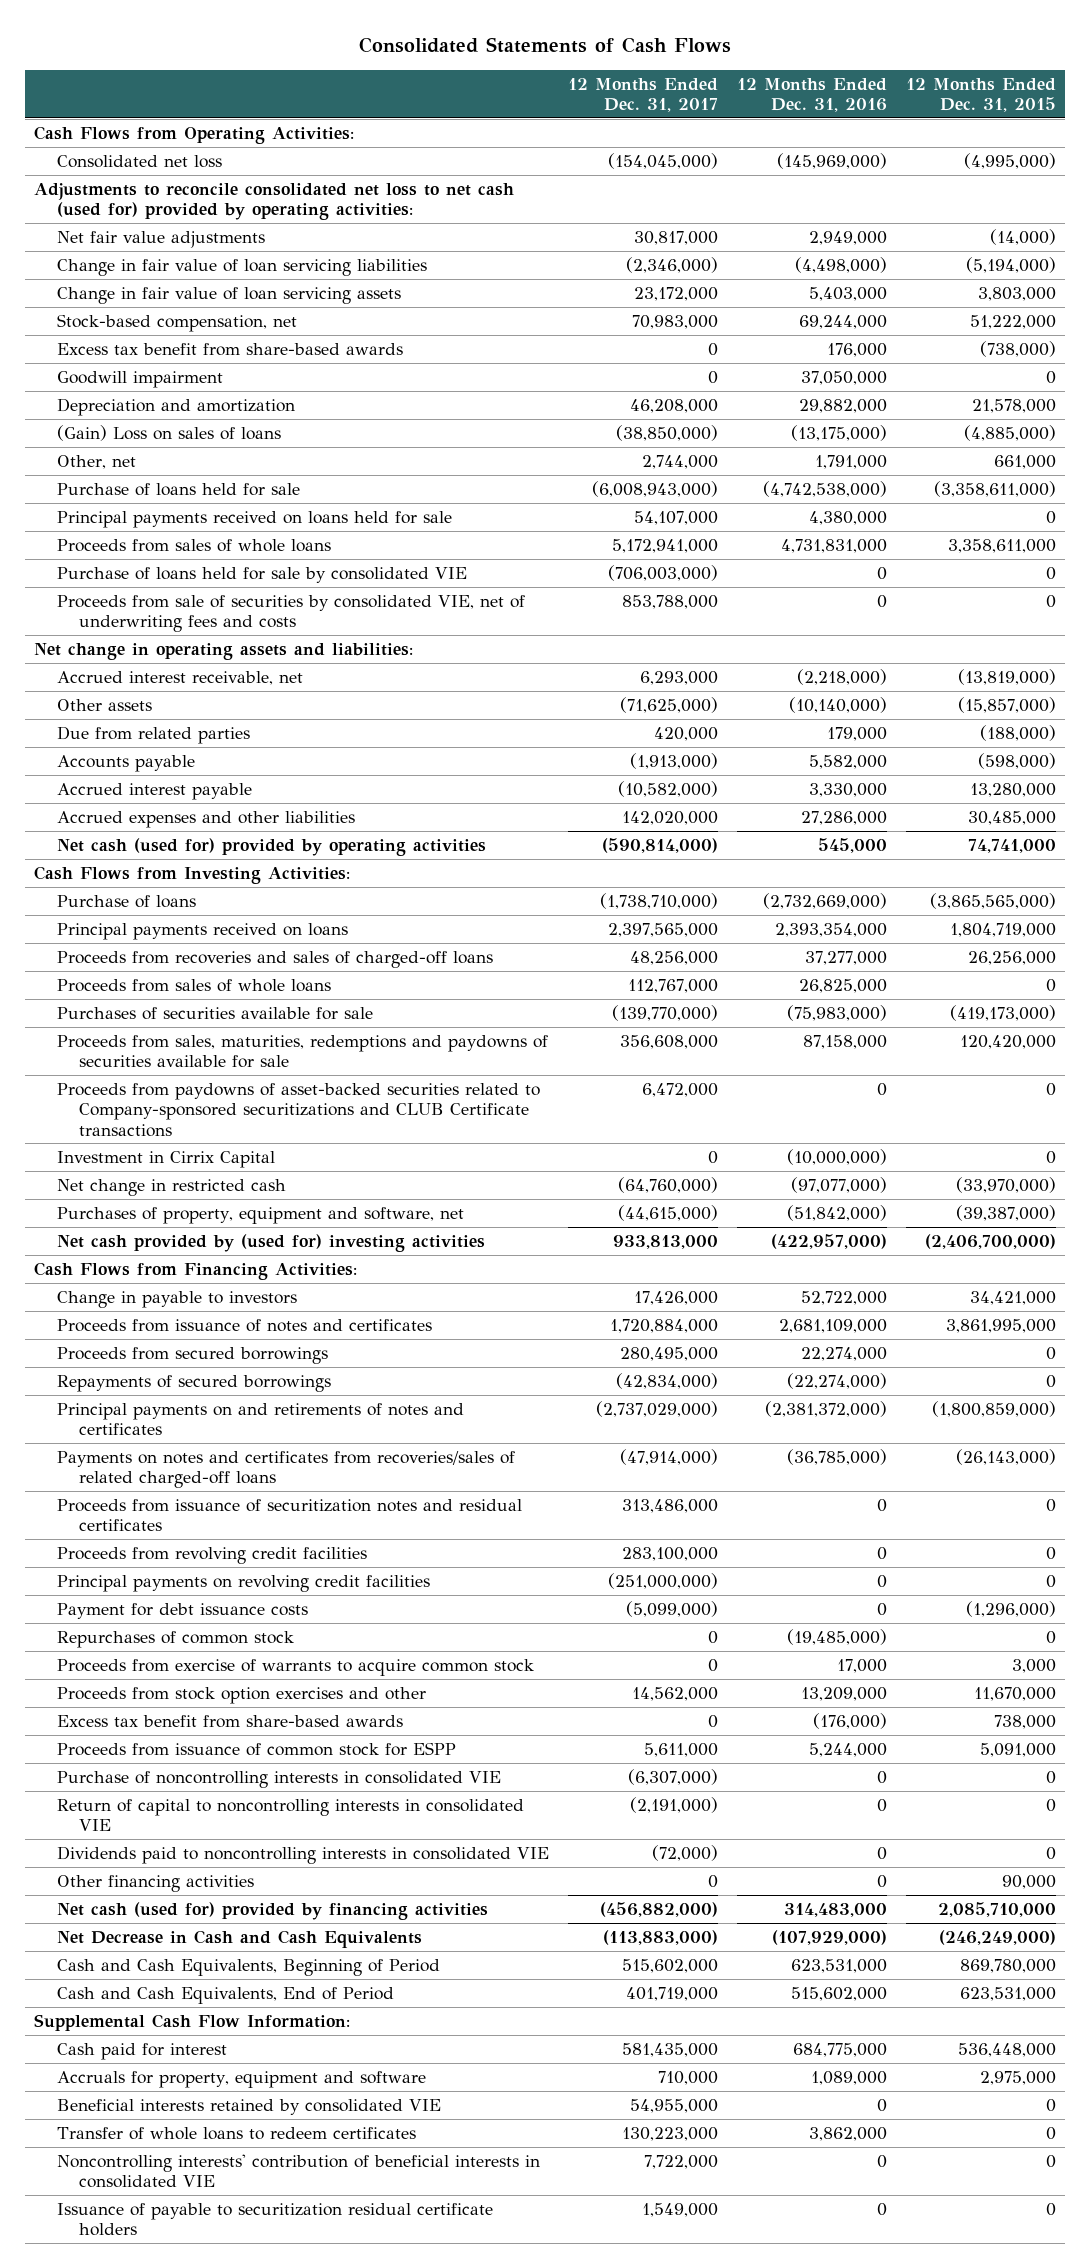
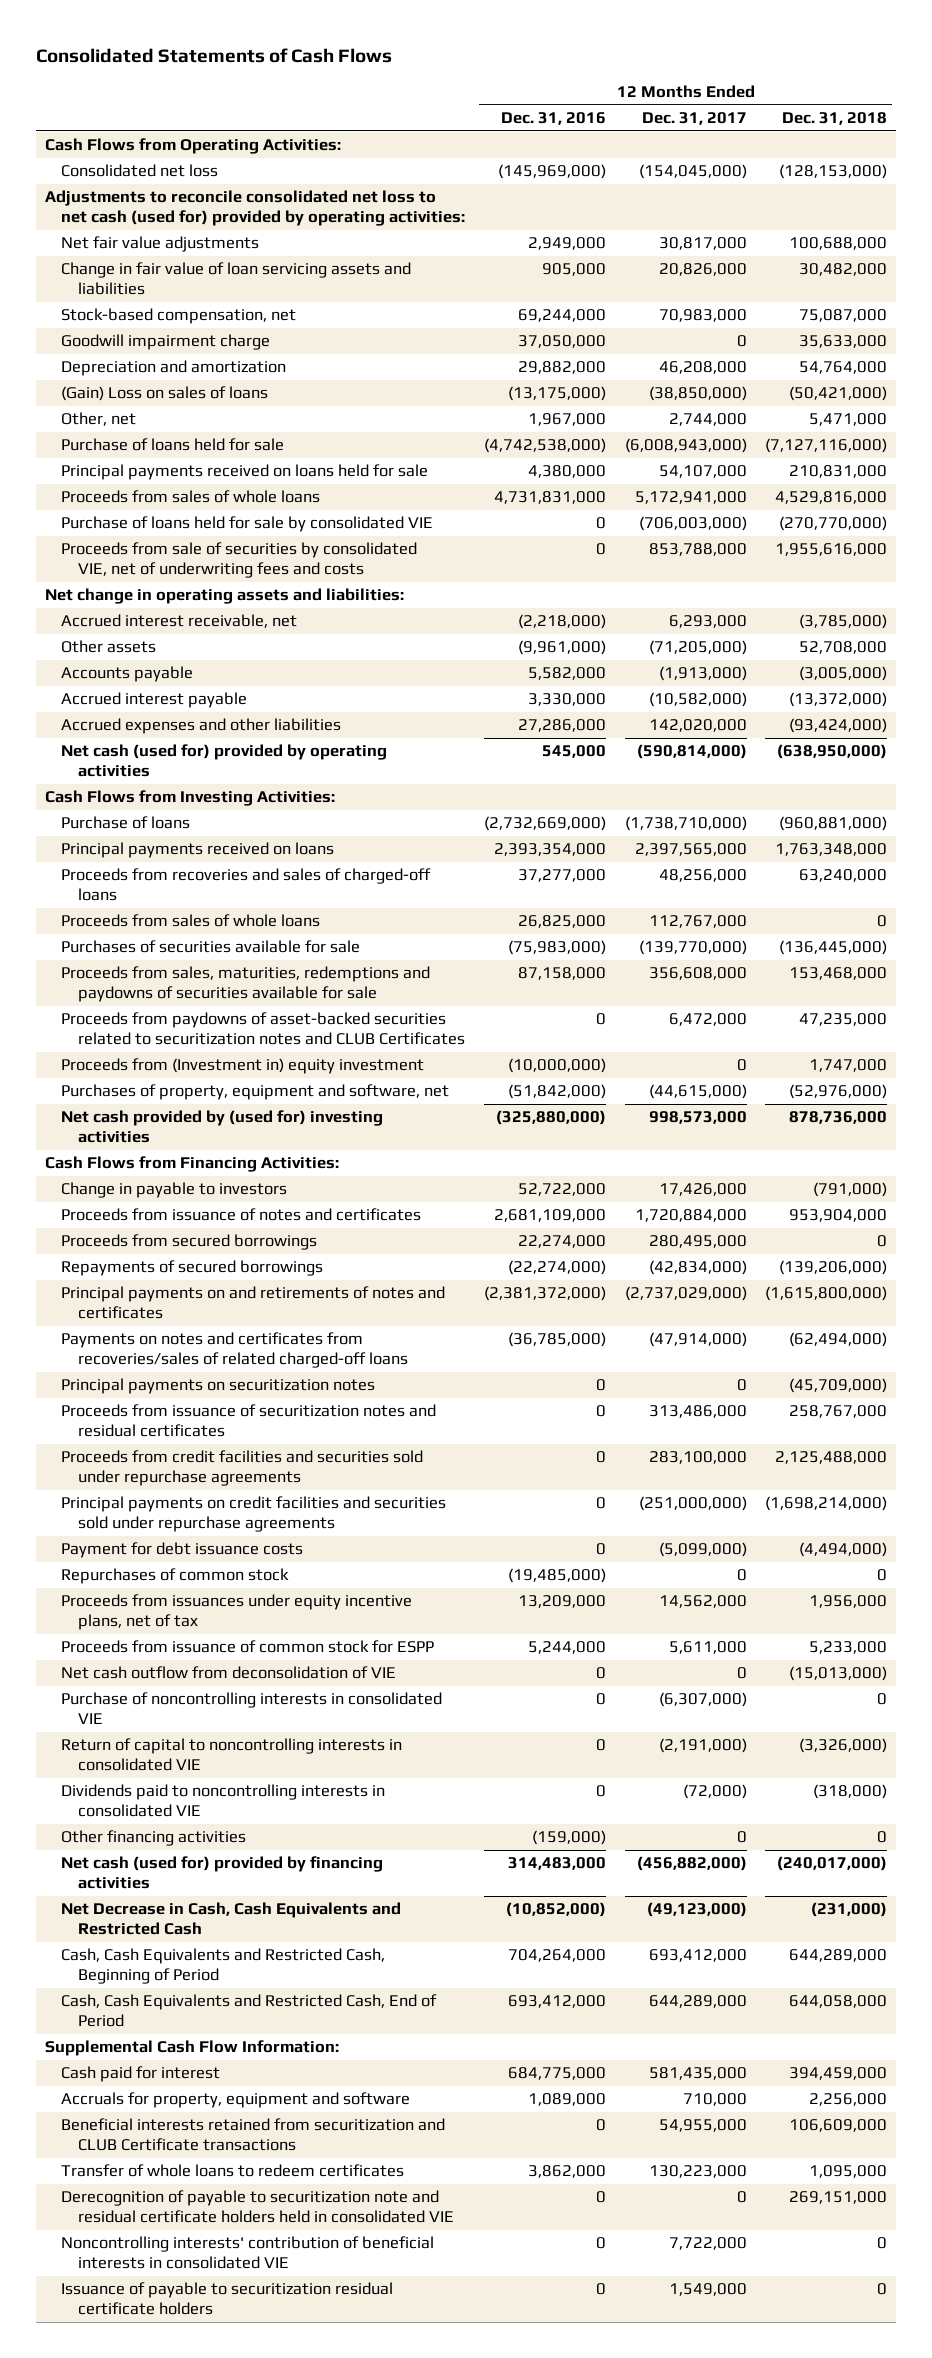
- | 12 Months Ended Dec. 31, 2017 | 12 Months Ended Dec. 31, 2016 | 12 Months Ended Dec. 31, 2015
+ | 12 Months Ended Dec. 31, 2016 | 12 Months Ended Dec. 31, 2017 | 12 Months Ended Dec. 31, 2018
- Change in fair value of loan servicing liabilities | (2,346,000) | (4,498,000) | (5,194,000)
- Change in fair value of loan servicing assets | 23,172,000 | 5,403,000 | 3,803,000
+ Change in fair value of loan servicing assets and liabilities | 905,000 | 20,826,000 | 30,482,000
- Excess tax benefit from share-based awards | 0 | 176,000 | (738,000)
- Goodwill impairment | 0 | 37,050,000 | 0
+ Goodwill impairment charge | 37,050,000 | 0 | 35,633,000
- Other, net | 2,744,000 | 1,791,000 | 661,000
+ Other, net | 1,967,000 | 2,744,000 | 5,471,000
- Other assets | (71,625,000) | (10,140,000) | (15,857,000)
- Due from related parties | 420,000 | 179,000 | (188,000)
+ Other assets | (9,961,000) | (71,205,000) | 52,708,000
- Proceeds from paydowns of asset-backed securities related to Company-sponsored securitizations and CLUB Certificate transactions | 6,472,000 | 0 | 0
- Investment in Cirrix Capital | 0 | (10,000,000) | 0
- Net change in restricted cash | (64,760,000) | (97,077,000) | (33,970,000)
+ Proceeds from paydowns of asset-backed securities related to securitization notes and CLUB Certificates | 0 | 6,472,000 | 47,235,000
+ Proceeds from (Investment in) equity investment | (10,000,000) | 0 | 1,747,000
- Net cash provided by (used for) investing activities | 933,813,000 | (422,957,000) | (2,406,700,000)
+ Net cash provided by (used for) investing activities | (325,880,000) | 998,573,000 | 878,736,000
+ Principal payments on securitization notes | 0 | 0 | (45,709,000)
- Proceeds from revolving credit facilities | 283,100,000 | 0 | 0
- Principal payments on revolving credit facilities | (251,000,000) | 0 | 0
+ Proceeds from credit facilities and securities sold under repurchase agreements | 0 | 283,100,000 | 2,125,488,000
+ Principal payments on credit facilities and securities sold under repurchase agreements | 0 | (251,000,000) | (1,698,214,000)
- Proceeds from exercise of warrants to acquire common stock | 0 | 17,000 | 3,000
- Proceeds from stock option exercises and other | 14,562,000 | 13,209,000 | 11,670,000
- Excess tax benefit from share-based awards | 0 | (176,000) | 738,000
+ Proceeds from issuances under equity incentive plans, net of tax | 13,209,000 | 14,562,000 | 1,956,000
+ Net cash outflow from deconsolidation of VIE | 0 | 0 | (15,013,000)
- Other financing activities | 0 | 0 | 90,000
+ Other financing activities | (159,000) | 0 | 0
- Net Decrease in Cash and Cash Equivalents | (113,883,000) | (107,929,000) | (246,249,000)
- Cash and Cash Equivalents, Beginning of Period | 515,602,000 | 623,531,000 | 869,780,000
- Cash and Cash Equivalents, End of Period | 401,719,000 | 515,602,000 | 623,531,000
+ Net Decrease in Cash, Cash Equivalents and Restricted Cash | (10,852,000) | (49,123,000) | (231,000)
+ Cash, Cash Equivalents and Restricted Cash, Beginning of Period | 704,264,000 | 693,412,000 | 644,289,000
+ Cash, Cash Equivalents and Restricted Cash, End of Period | 693,412,000 | 644,289,000 | 644,058,000
- Beneficial interests retained by consolidated VIE | 54,955,000 | 0 | 0
+ Beneficial interests retained from securitization and CLUB Certificate transactions | 0 | 54,955,000 | 106,609,000
+ Derecognition of payable to securitization note and residual certificate holders held in consolidated VIE | 0 | 0 | 269,151,000

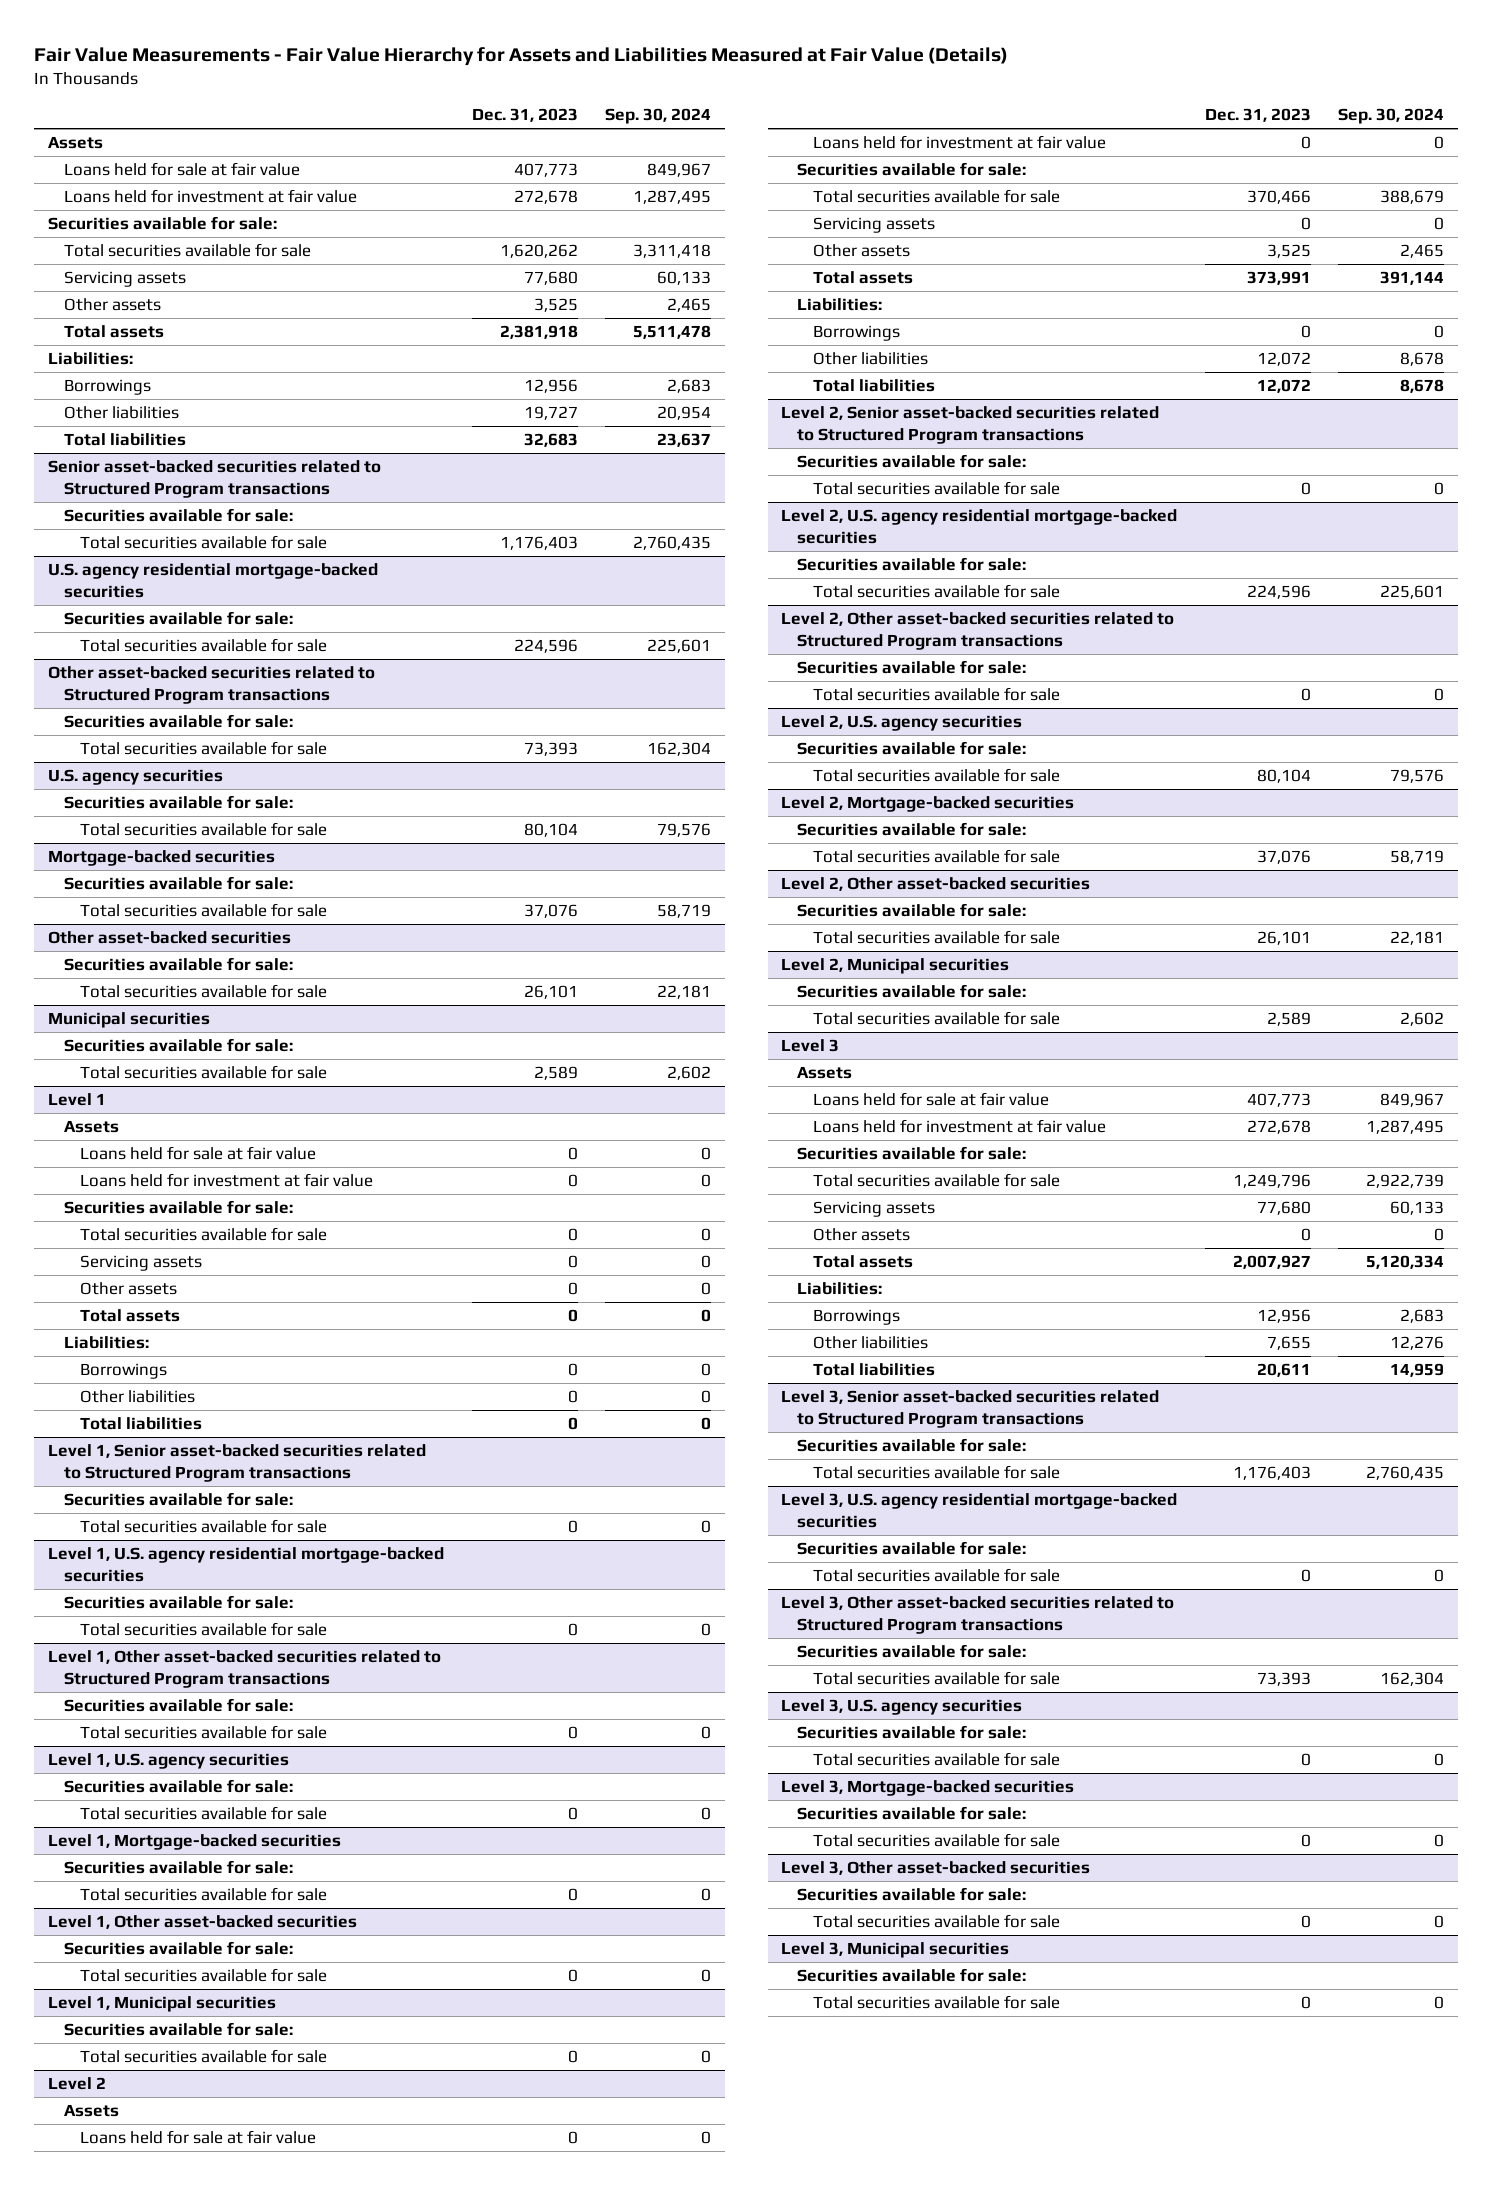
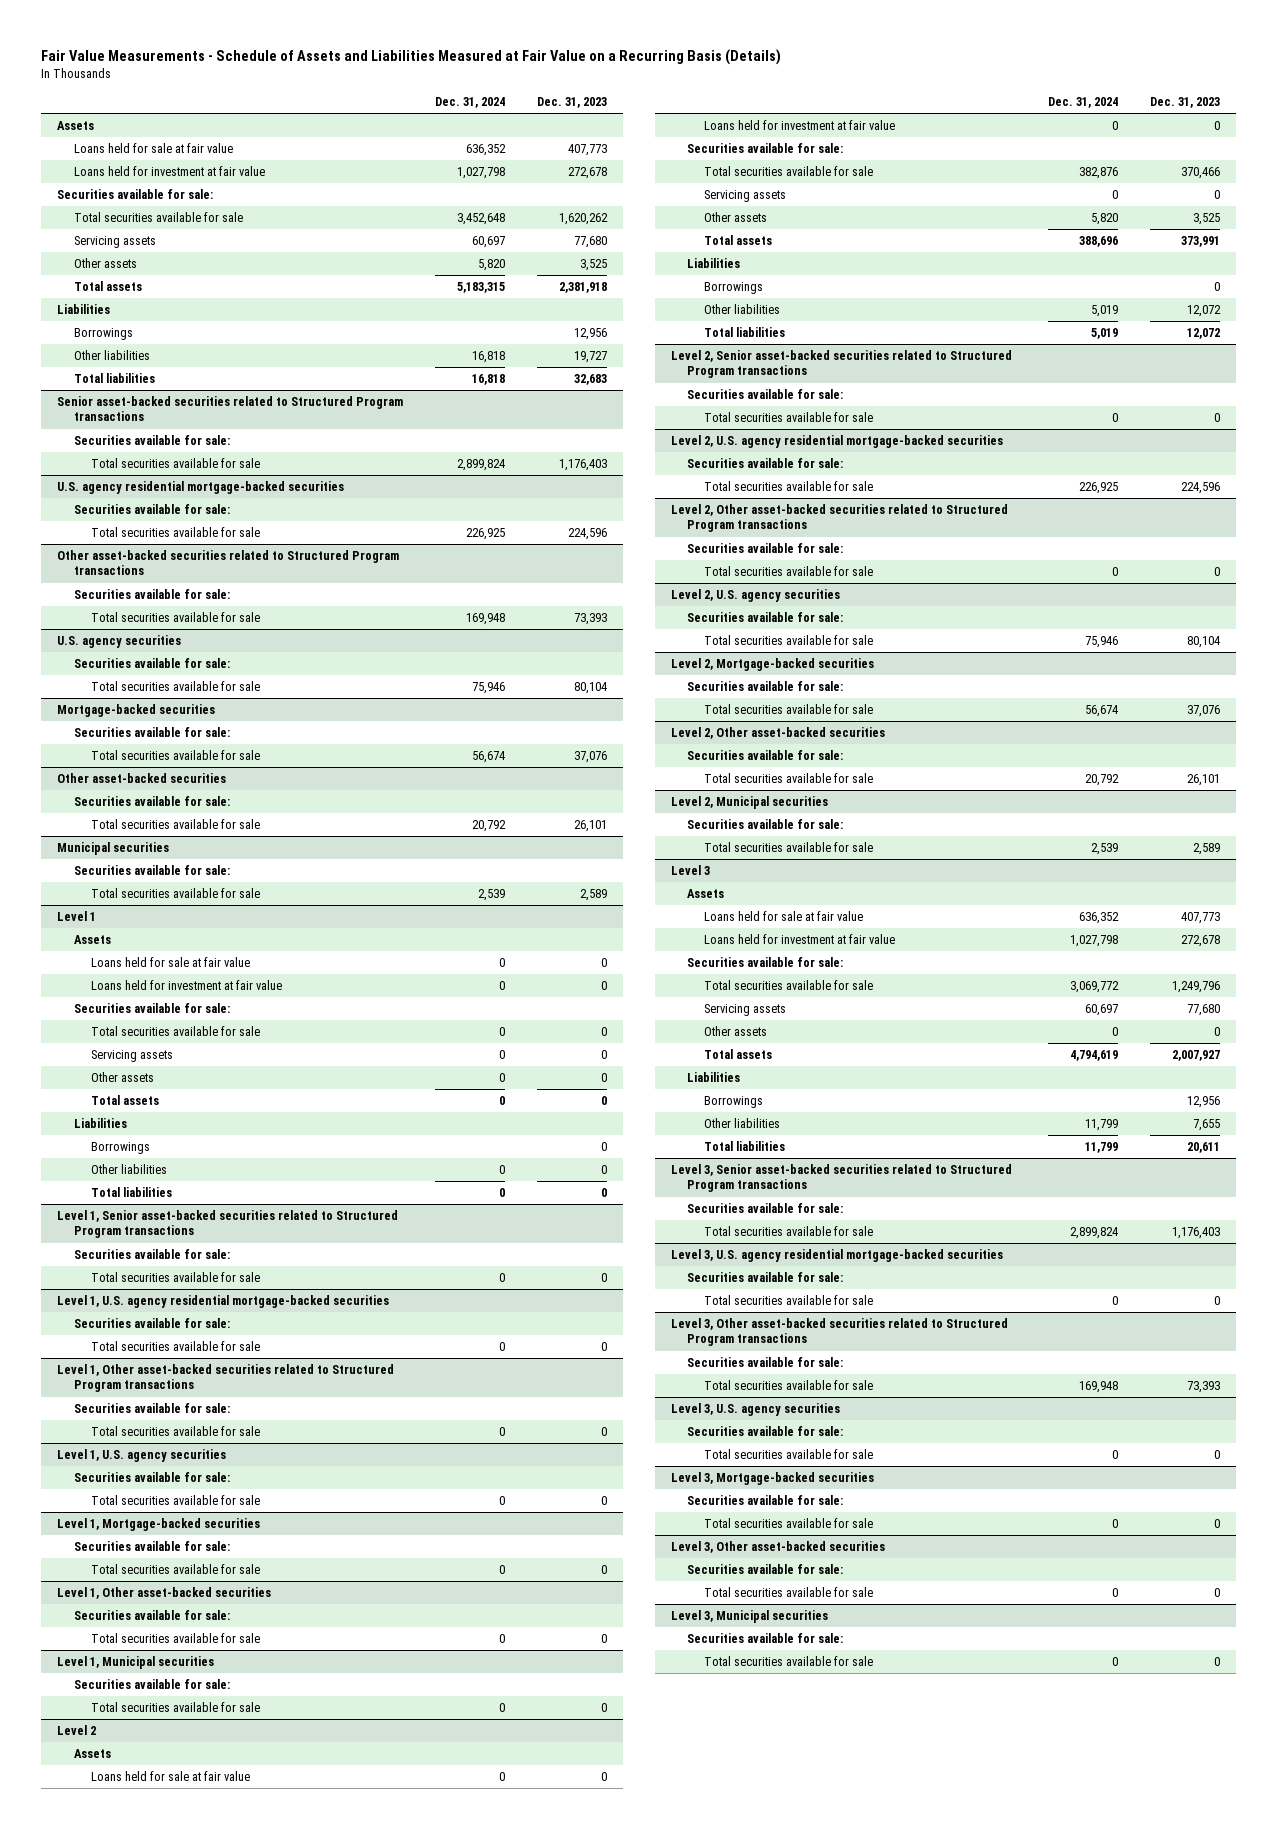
- Fair Value Measurements - Fair Value Hierarchy for Assets and Liabilities Measured at Fair Value (Details)
+ Fair Value Measurements - Schedule of Assets and Liabilities Measured at Fair Value on a Recurring Basis (Details)
- | Dec. 31, 2023 | Sep. 30, 2024
+ | Dec. 31, 2024 | Dec. 31, 2023
- Liabilities:
+ Liabilities
@ Level 1
- Liabilities:
+ Liabilities
@ Level 2
- Liabilities:
+ Liabilities
@ Level 3
- Liabilities:
+ Liabilities

